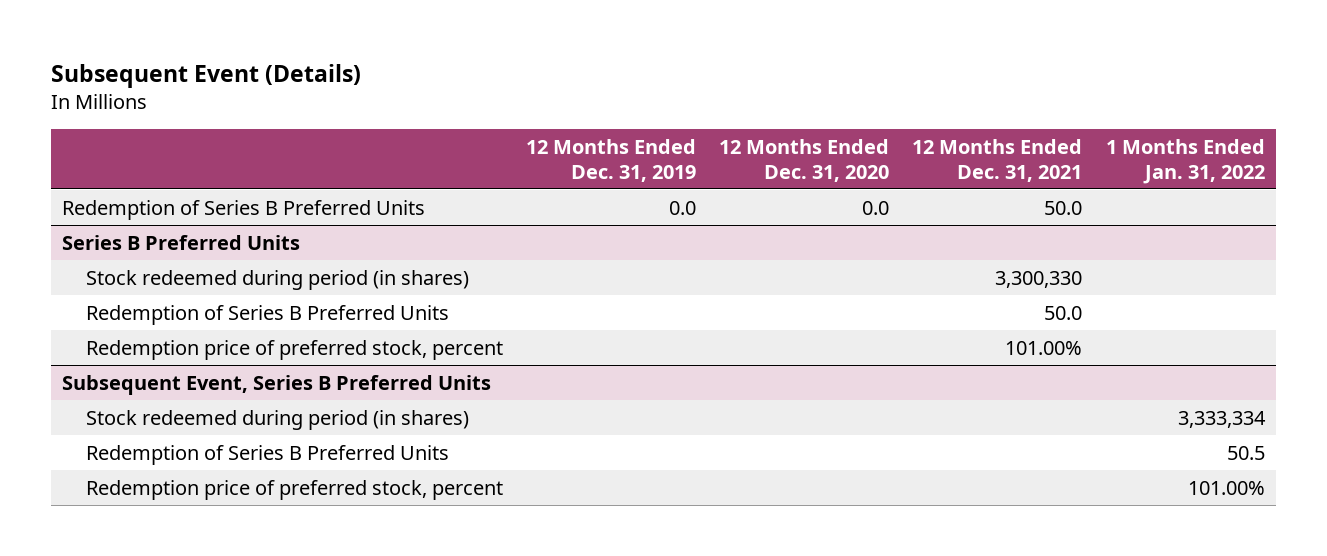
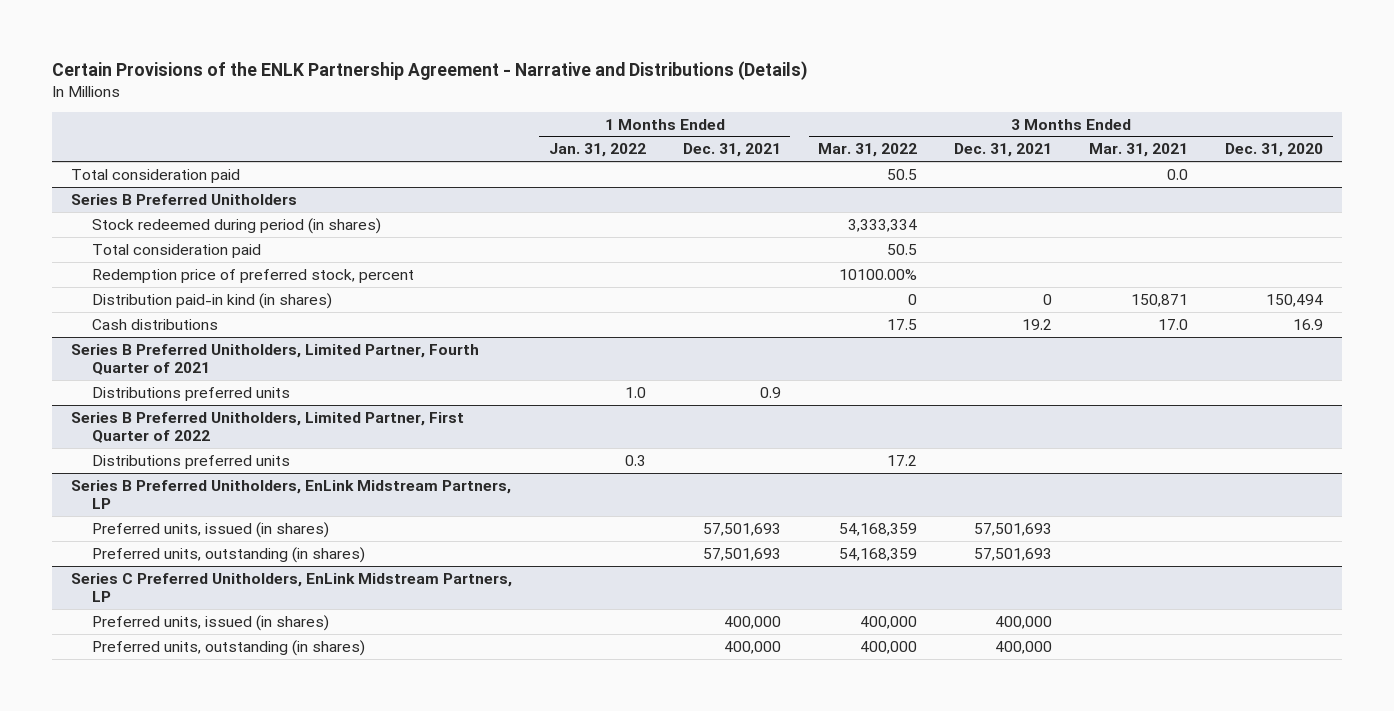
- Subsequent Event (Details)
+ Certain Provisions of the ENLK Partnership Agreement - Narrative and Distributions (Details)
- | 12 Months Ended Dec. 31, 2019 | 12 Months Ended Dec. 31, 2020 | 12 Months Ended Dec. 31, 2021 | 1 Months Ended Jan. 31, 2022
+ | 1 Months Ended Jan. 31, 2022 | 1 Months Ended Dec. 31, 2021 | 3 Months Ended Mar. 31, 2022 | 3 Months Ended Dec. 31, 2021 | 3 Months Ended Mar. 31, 2021 | 3 Months Ended Dec. 31, 2020
- Redemption of Series B Preferred Units | 0.0 | 0.0 | 50.0 |
- Series B Preferred Units
+ Total consideration paid | | | 50.5 | | 0.0 |
+ Series B Preferred Unitholders
- Redemption of Series B Preferred Units | | | 50.0 |
+ Total consideration paid | | | 50.5 | | |
- Subsequent Event, Series B Preferred Units
- Stock redeemed during period (in shares) | | | | 3,333,334
- Redemption of Series B Preferred Units | | | | 50.5
- Redemption price of preferred stock, percent | | | | 101.00%
+ Distribution paid-in kind (in shares) | | | 0 | 0 | 150,871 | 150,494
+ Cash distributions | | | 17.5 | 19.2 | 17.0 | 16.9
+ Series B Preferred Unitholders, Limited Partner, Fourth Quarter of 2021
+ Distributions preferred units | 1.0 | 0.9 | | | |
+ Series B Preferred Unitholders, Limited Partner, First Quarter of 2022
+ Distributions preferred units | 0.3 | | 17.2 | | |
+ Series B Preferred Unitholders, EnLink Midstream Partners, LP
+ Preferred units, issued (in shares) | | 57,501,693 | 54,168,359 | 57,501,693 | |
+ Preferred units, outstanding (in shares) | | 57,501,693 | 54,168,359 | 57,501,693 | |
+ Series C Preferred Unitholders, EnLink Midstream Partners, LP
+ Preferred units, issued (in shares) | | 400,000 | 400,000 | 400,000 | |
+ Preferred units, outstanding (in shares) | | 400,000 | 400,000 | 400,000 | |

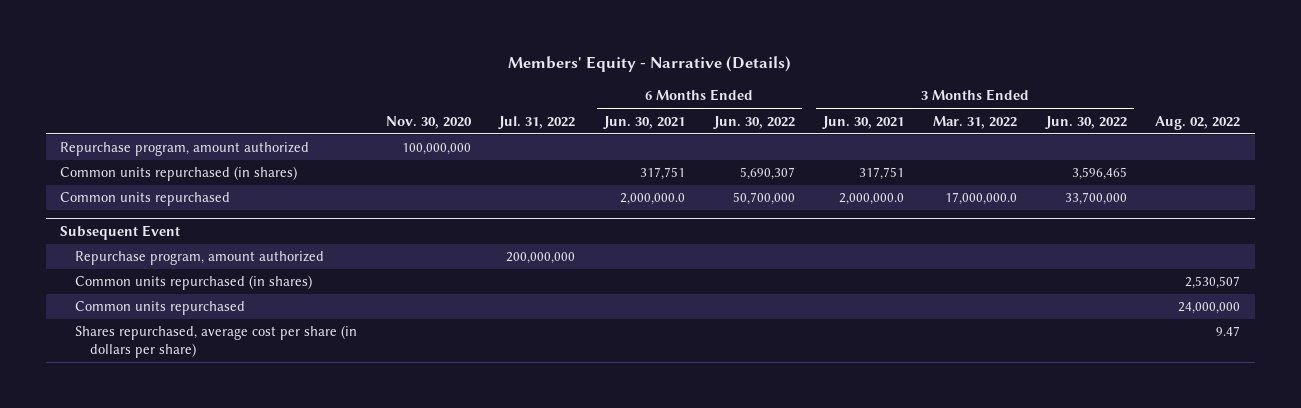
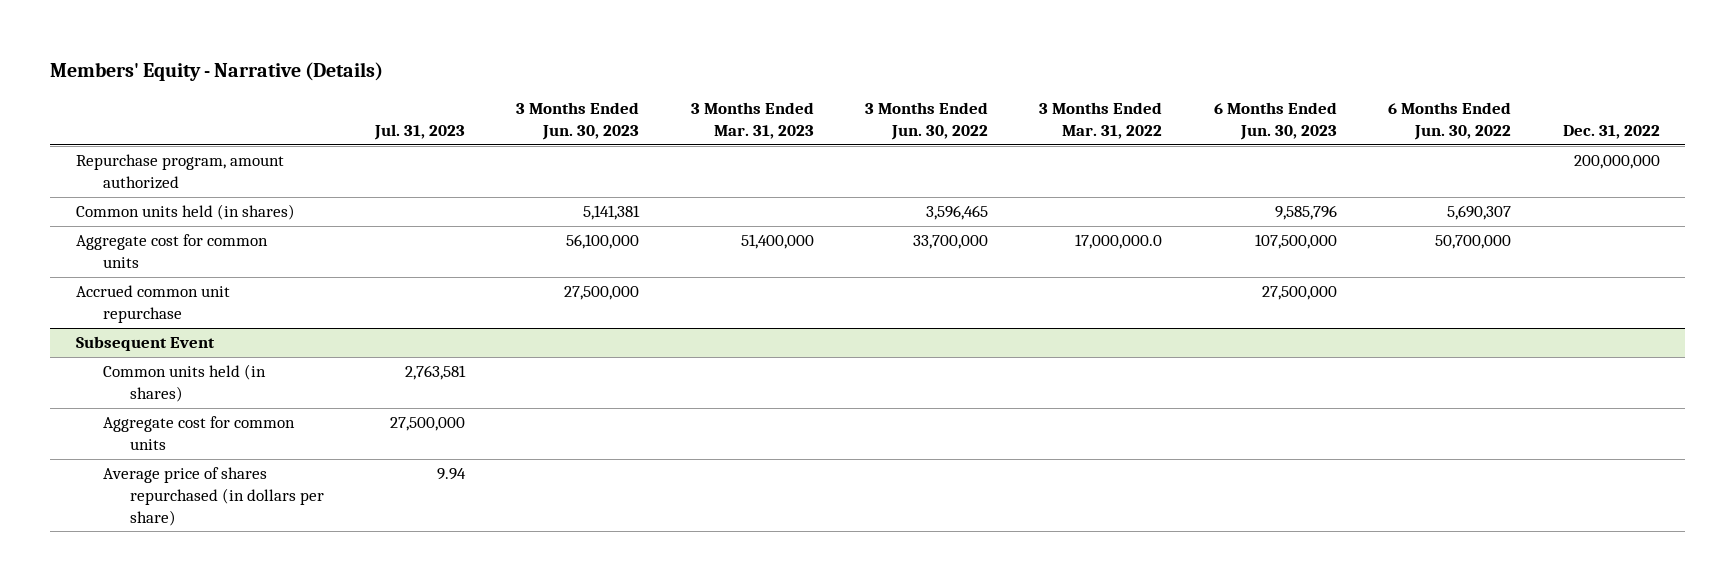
- | Nov. 30, 2020 | Jul. 31, 2022 | 6 Months Ended Jun. 30, 2021 | 6 Months Ended Jun. 30, 2022 | 3 Months Ended Jun. 30, 2021 | 3 Months Ended Mar. 31, 2022 | 3 Months Ended Jun. 30, 2022 | Aug. 02, 2022
+ | Jul. 31, 2023 | 3 Months Ended Jun. 30, 2023 | 3 Months Ended Mar. 31, 2023 | 3 Months Ended Jun. 30, 2022 | 3 Months Ended Mar. 31, 2022 | 6 Months Ended Jun. 30, 2023 | 6 Months Ended Jun. 30, 2022 | Dec. 31, 2022
- Common units repurchased (in shares) | | | 317,751 | 5,690,307 | 317,751 | | 3,596,465 |
- Common units repurchased | | | 2,000,000.0 | 50,700,000 | 2,000,000.0 | 17,000,000.0 | 33,700,000 |
+ Common units held (in shares) | | 5,141,381 | | 3,596,465 | | 9,585,796 | 5,690,307 |
+ Aggregate cost for common units | | 56,100,000 | 51,400,000 | 33,700,000 | 17,000,000.0 | 107,500,000 | 50,700,000 |
+ Accrued common unit repurchase | | 27,500,000 | | | | 27,500,000 | |
@ Subsequent Event
- Repurchase program, amount authorized | | 200,000,000 | | | | | |
- Common units repurchased (in shares) | | | | | | | | 2,530,507
- Common units repurchased | | | | | | | | 24,000,000
- Shares repurchased, average cost per share (in dollars per share) | | | | | | | | 9.47
+ Common units held (in shares) | 2,763,581 | | | | | | |
+ Aggregate cost for common units | 27,500,000 | | | | | | |
+ Average price of shares repurchased (in dollars per share) | 9.94 | | | | | | |

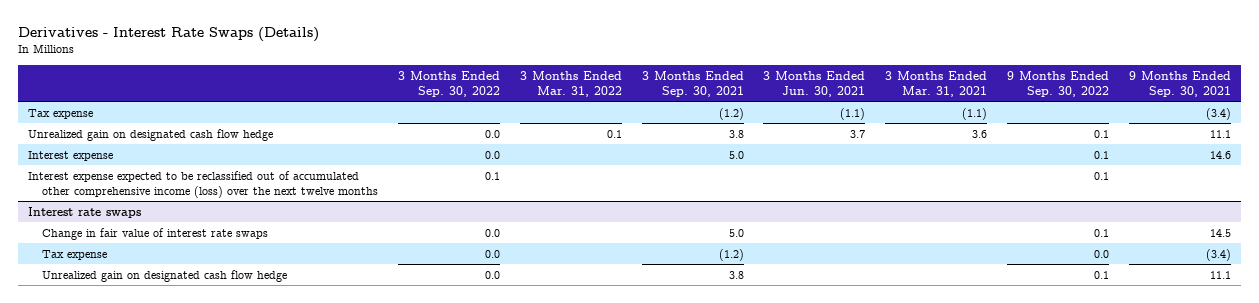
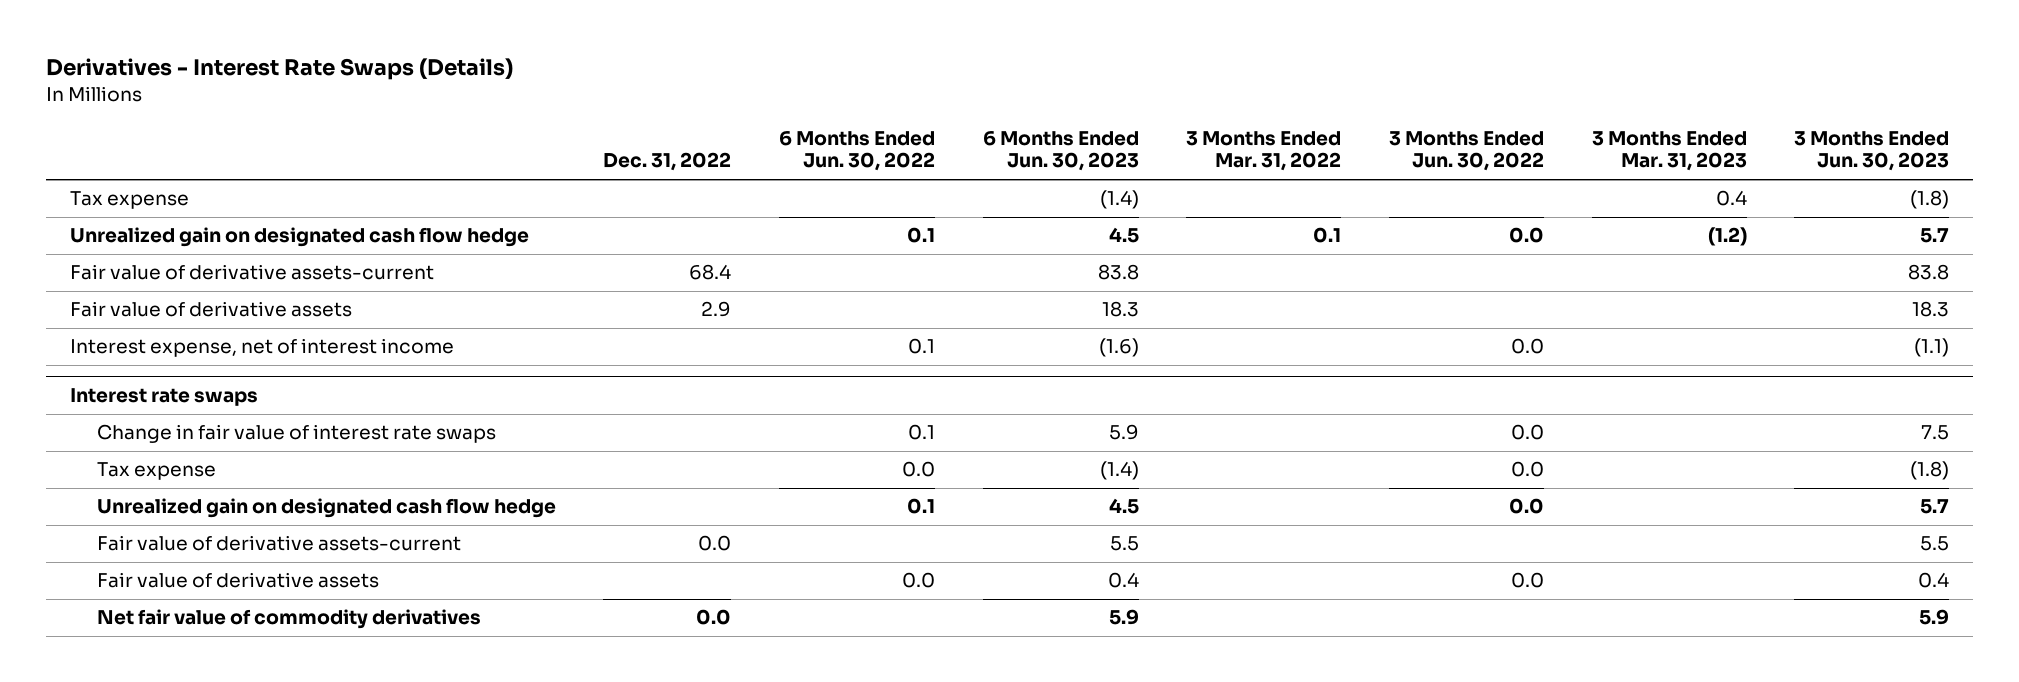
- | 3 Months Ended Sep. 30, 2022 | 3 Months Ended Mar. 31, 2022 | 3 Months Ended Sep. 30, 2021 | 3 Months Ended Jun. 30, 2021 | 3 Months Ended Mar. 31, 2021 | 9 Months Ended Sep. 30, 2022 | 9 Months Ended Sep. 30, 2021
+ | Dec. 31, 2022 | 6 Months Ended Jun. 30, 2022 | 6 Months Ended Jun. 30, 2023 | 3 Months Ended Mar. 31, 2022 | 3 Months Ended Jun. 30, 2022 | 3 Months Ended Mar. 31, 2023 | 3 Months Ended Jun. 30, 2023
- Interest expense | 0.0 | | 5.0 | | | 0.1 | 14.6
- Interest expense expected to be reclassified out of accumulated other comprehensive income (loss) over the next twelve months | 0.1 | | | | | 0.1 |
+ Fair value of derivative assets-current | 68.4 | | 83.8 | | | | 83.8
+ Fair value of derivative assets | 2.9 | | 18.3 | | | | 18.3
+ Interest expense, net of interest income | | 0.1 | (1.6) | | 0.0 | | (1.1)
@ Interest rate swaps
+ Fair value of derivative assets-current | 0.0 | | 5.5 | | | | 5.5
+ Fair value of derivative assets | | 0.0 | 0.4 | | 0.0 | | 0.4
+ Net fair value of commodity derivatives | 0.0 | | 5.9 | | | | 5.9

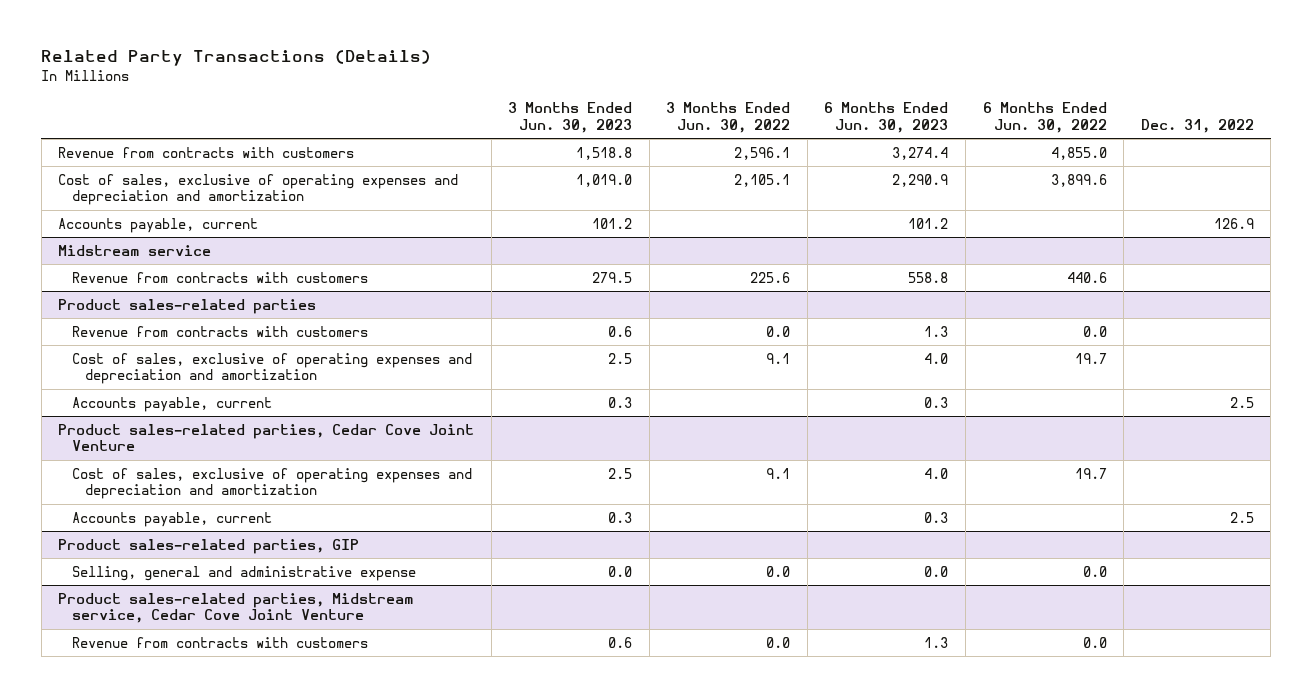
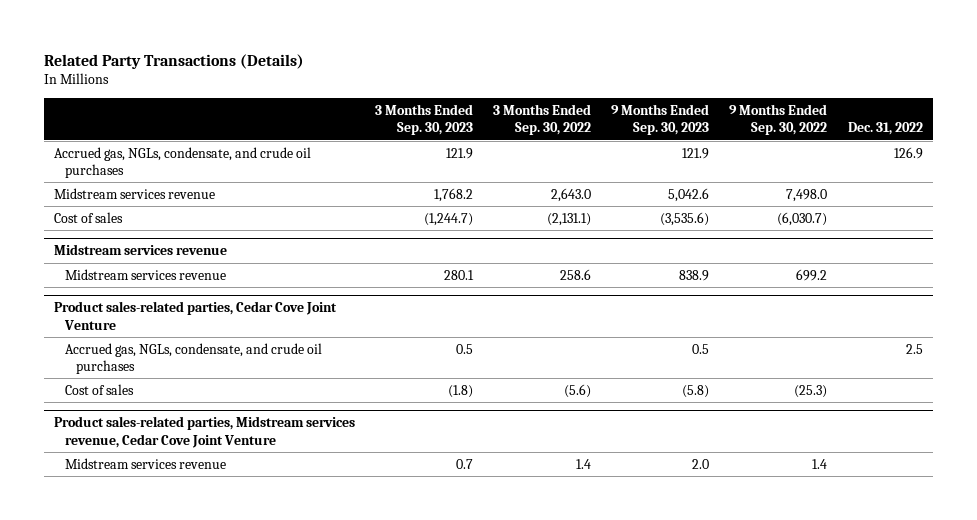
- | 3 Months Ended Jun. 30, 2023 | 3 Months Ended Jun. 30, 2022 | 6 Months Ended Jun. 30, 2023 | 6 Months Ended Jun. 30, 2022 | Dec. 31, 2022
+ | 3 Months Ended Sep. 30, 2023 | 3 Months Ended Sep. 30, 2022 | 9 Months Ended Sep. 30, 2023 | 9 Months Ended Sep. 30, 2022 | Dec. 31, 2022
- Revenue from contracts with customers | 1,518.8 | 2,596.1 | 3,274.4 | 4,855.0 |
- Cost of sales, exclusive of operating expenses and depreciation and amortization | 1,019.0 | 2,105.1 | 2,290.9 | 3,899.6 |
- Accounts payable, current | 101.2 | | 101.2 | | 126.9
- Midstream service
- Revenue from contracts with customers | 279.5 | 225.6 | 558.8 | 440.6 |
- Product sales-related parties
- Revenue from contracts with customers | 0.6 | 0.0 | 1.3 | 0.0 |
- Cost of sales, exclusive of operating expenses and depreciation and amortization | 2.5 | 9.1 | 4.0 | 19.7 |
- Accounts payable, current | 0.3 | | 0.3 | | 2.5
+ Accrued gas, NGLs, condensate, and crude oil purchases | 121.9 | | 121.9 | | 126.9
+ Midstream services revenue | 1,768.2 | 2,643.0 | 5,042.6 | 7,498.0 |
+ Cost of sales | (1,244.7) | (2,131.1) | (3,535.6) | (6,030.7) |
+ Midstream services revenue
+ Midstream services revenue | 280.1 | 258.6 | 838.9 | 699.2 |
@ Product sales-related parties, Cedar Cove Joint Venture
- Cost of sales, exclusive of operating expenses and depreciation and amortization | 2.5 | 9.1 | 4.0 | 19.7 |
- Accounts payable, current | 0.3 | | 0.3 | | 2.5
- Product sales-related parties, GIP
- Selling, general and administrative expense | 0.0 | 0.0 | 0.0 | 0.0 |
- Product sales-related parties, Midstream service, Cedar Cove Joint Venture
- Revenue from contracts with customers | 0.6 | 0.0 | 1.3 | 0.0 |
@ Product sales-related parties, Cedar Cove Joint Venture
+ Accrued gas, NGLs, condensate, and crude oil purchases | 0.5 | | 0.5 | | 2.5
+ Cost of sales | (1.8) | (5.6) | (5.8) | (25.3) |
+ Product sales-related parties, Midstream services revenue, Cedar Cove Joint Venture
+ Midstream services revenue | 0.7 | 1.4 | 2.0 | 1.4 |

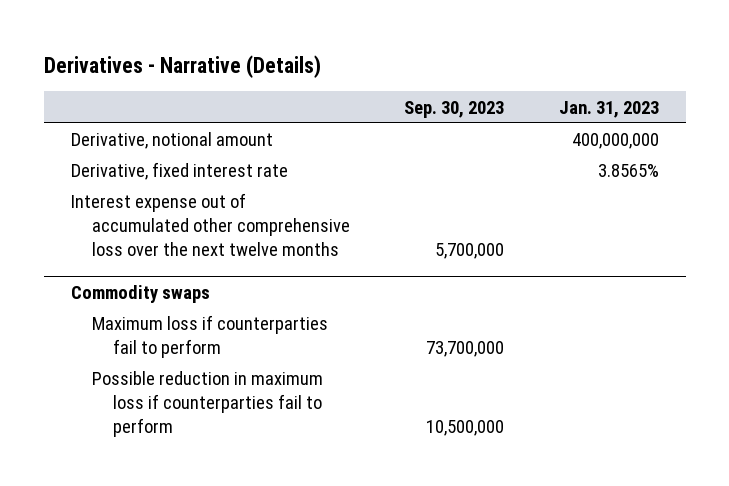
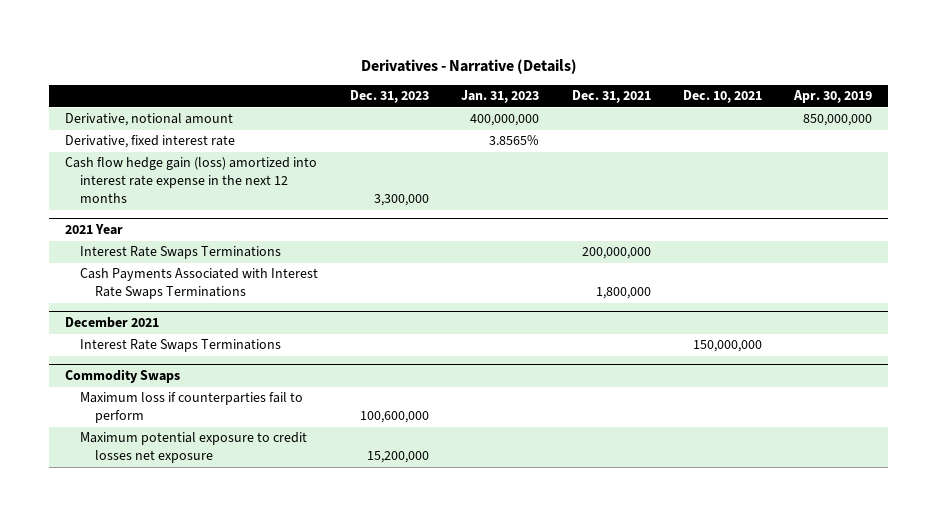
- | Sep. 30, 2023 | Jan. 31, 2023
+ | Dec. 31, 2023 | Jan. 31, 2023 | Dec. 31, 2021 | Dec. 10, 2021 | Apr. 30, 2019
- Interest expense out of accumulated other comprehensive loss over the next twelve months | 5,700,000 |
- Commodity swaps
+ Cash flow hedge gain (loss) amortized into interest rate expense in the next 12 months | 3,300,000 | | | |
+ 2021 Year
+ Interest Rate Swaps Terminations | | | 200,000,000 | |
+ Cash Payments Associated with Interest Rate Swaps Terminations | | | 1,800,000 | |
+ December 2021
+ Interest Rate Swaps Terminations | | | | 150,000,000 |
+ Commodity Swaps
- Possible reduction in maximum loss if counterparties fail to perform | 10,500,000 |
+ Maximum potential exposure to credit losses net exposure | 15,200,000 | | | |

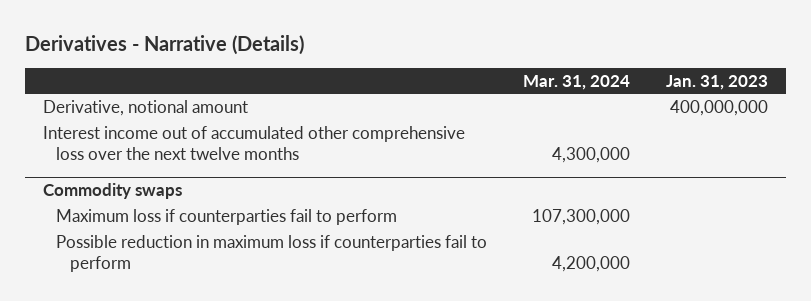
- | Dec. 31, 2023 | Jan. 31, 2023 | Dec. 31, 2021 | Dec. 10, 2021 | Apr. 30, 2019
+ | Mar. 31, 2024 | Jan. 31, 2023
- Derivative, fixed interest rate | | 3.8565% | | |
- Cash flow hedge gain (loss) amortized into interest rate expense in the next 12 months | 3,300,000 | | | |
- 2021 Year
- Interest Rate Swaps Terminations | | | 200,000,000 | |
- Cash Payments Associated with Interest Rate Swaps Terminations | | | 1,800,000 | |
- December 2021
- Interest Rate Swaps Terminations | | | | 150,000,000 |
- Commodity Swaps
+ Interest income out of accumulated other comprehensive loss over the next twelve months | 4,300,000 |
+ Commodity swaps
- Maximum potential exposure to credit losses net exposure | 15,200,000 | | | |
+ Possible reduction in maximum loss if counterparties fail to perform | 4,200,000 |

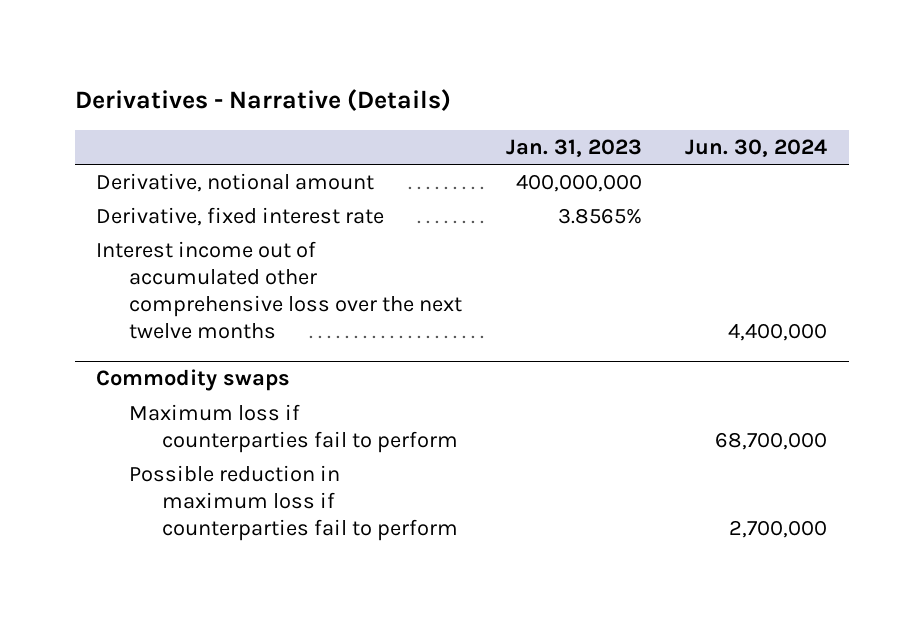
- | Mar. 31, 2024 | Jan. 31, 2023
+ | Jan. 31, 2023 | Jun. 30, 2024
+ Derivative, fixed interest rate | 3.8565% |

